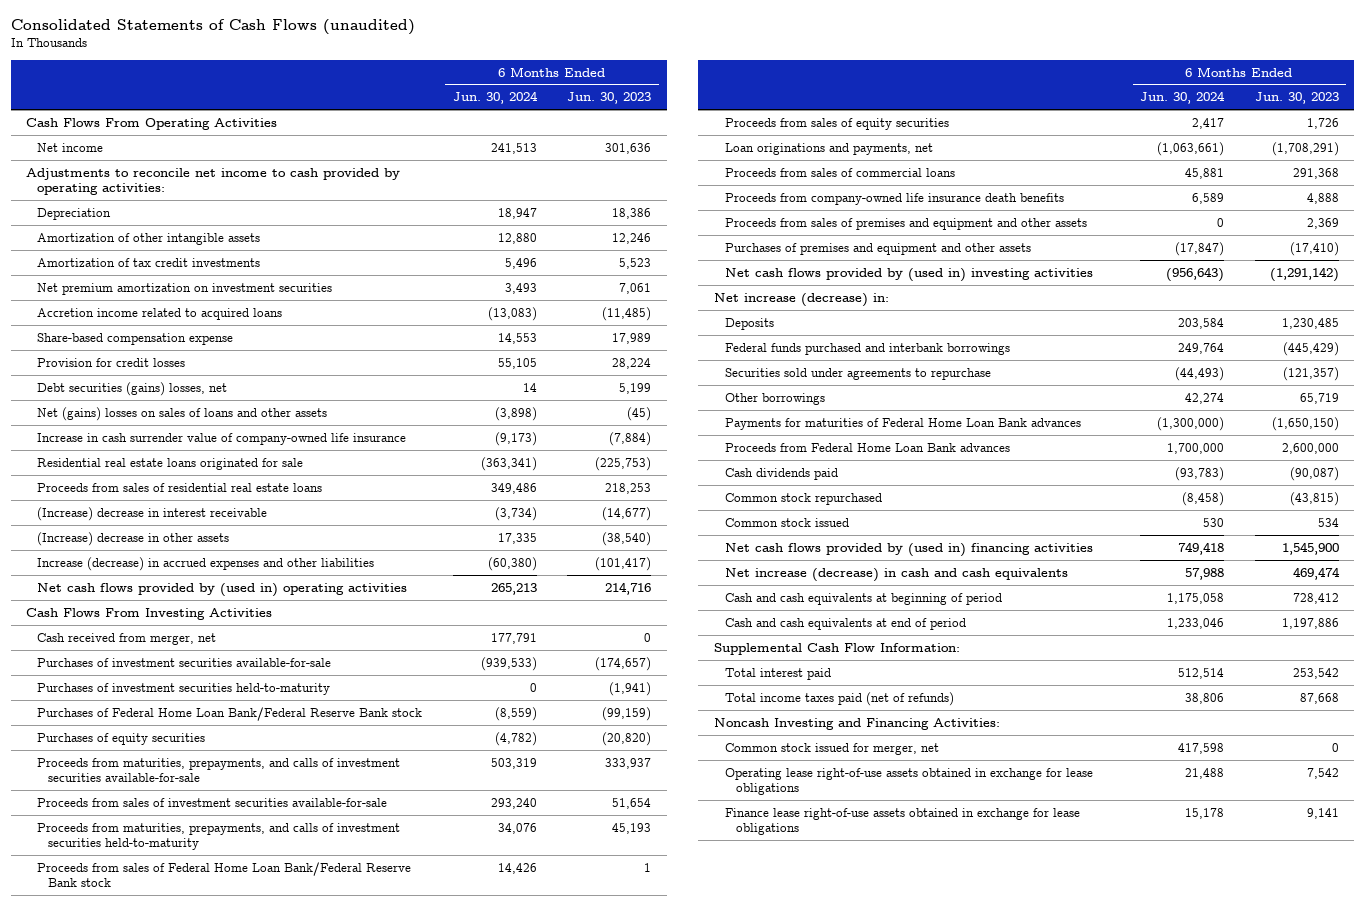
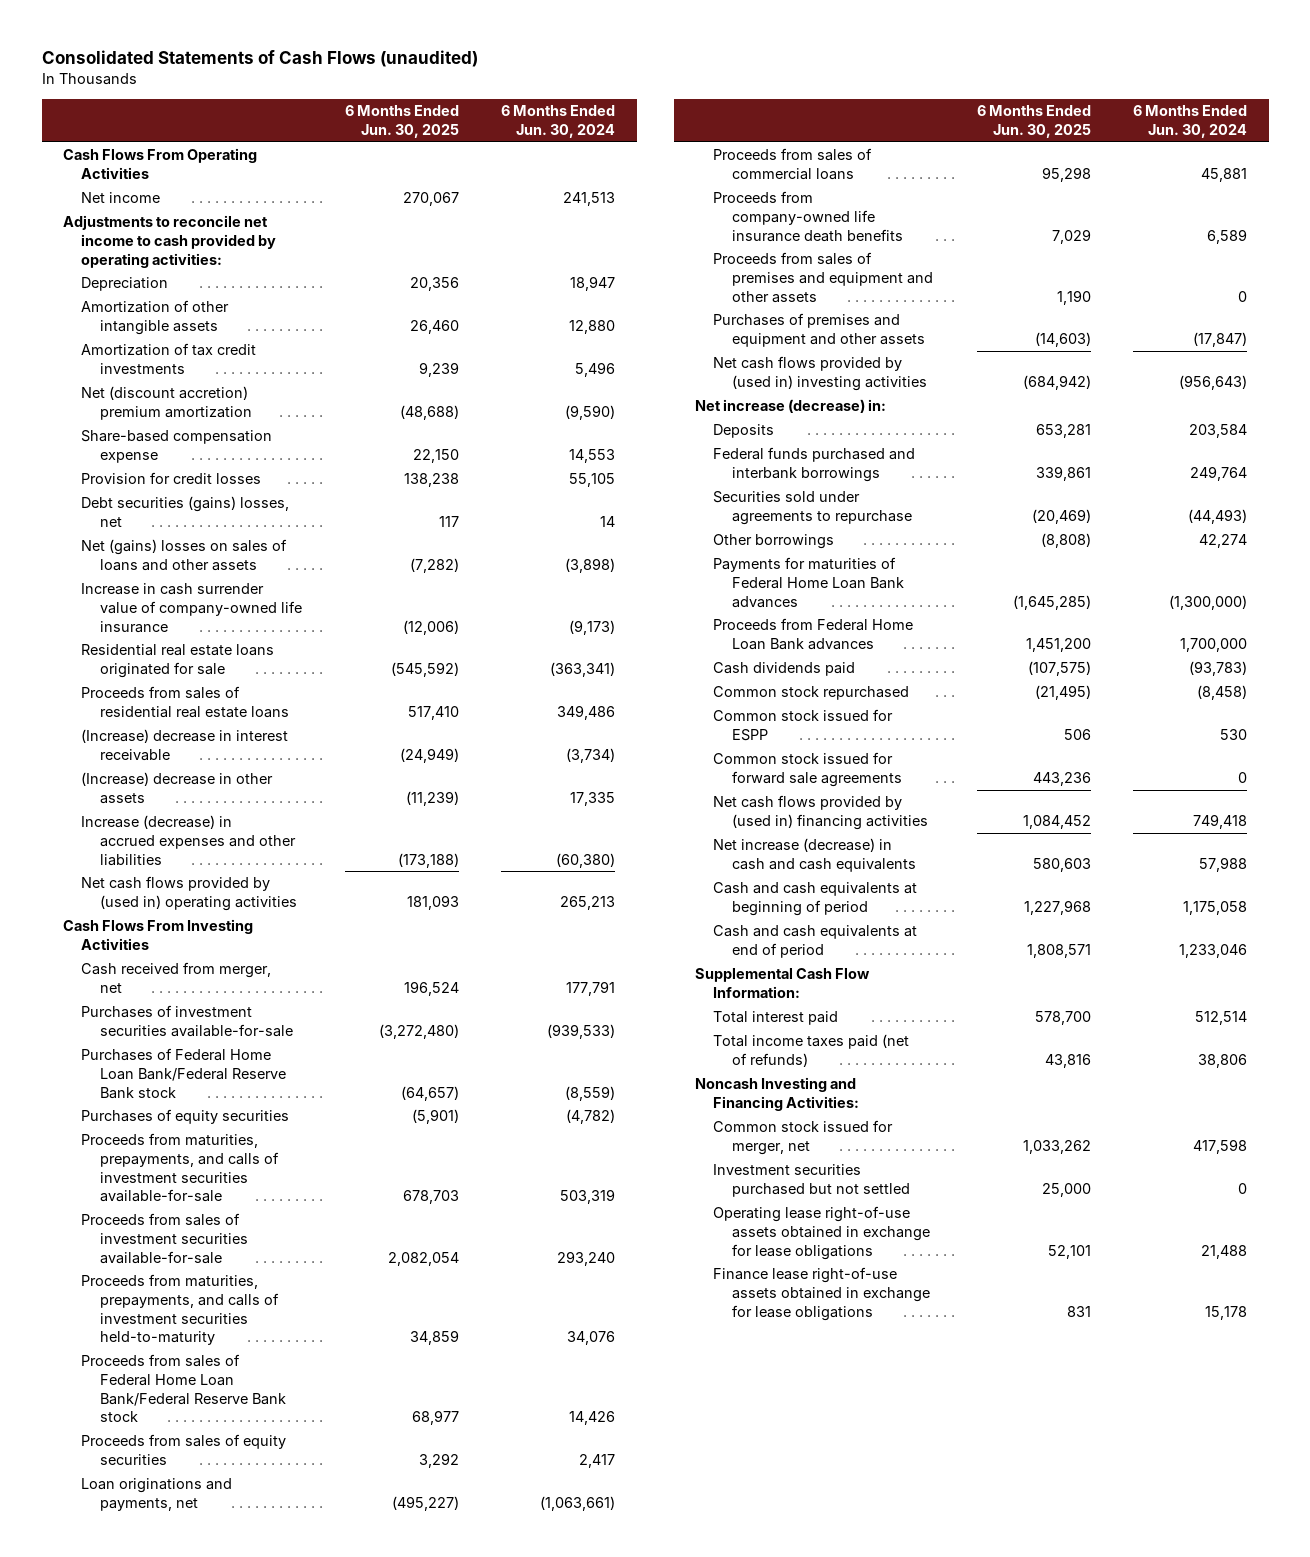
- | 6 Months Ended Jun. 30, 2024 | 6 Months Ended Jun. 30, 2023
+ | 6 Months Ended Jun. 30, 2025 | 6 Months Ended Jun. 30, 2024
- Net premium amortization on investment securities | 3,493 | 7,061
- Accretion income related to acquired loans | (13,083) | (11,485)
+ Net (discount accretion) premium amortization | (48,688) | (9,590)
- Purchases of investment securities held-to-maturity | 0 | (1,941)
- Common stock issued | 530 | 534
+ Common stock issued for ESPP | 506 | 530
+ Common stock issued for forward sale agreements | 443,236 | 0
+ Investment securities purchased but not settled | 25,000 | 0

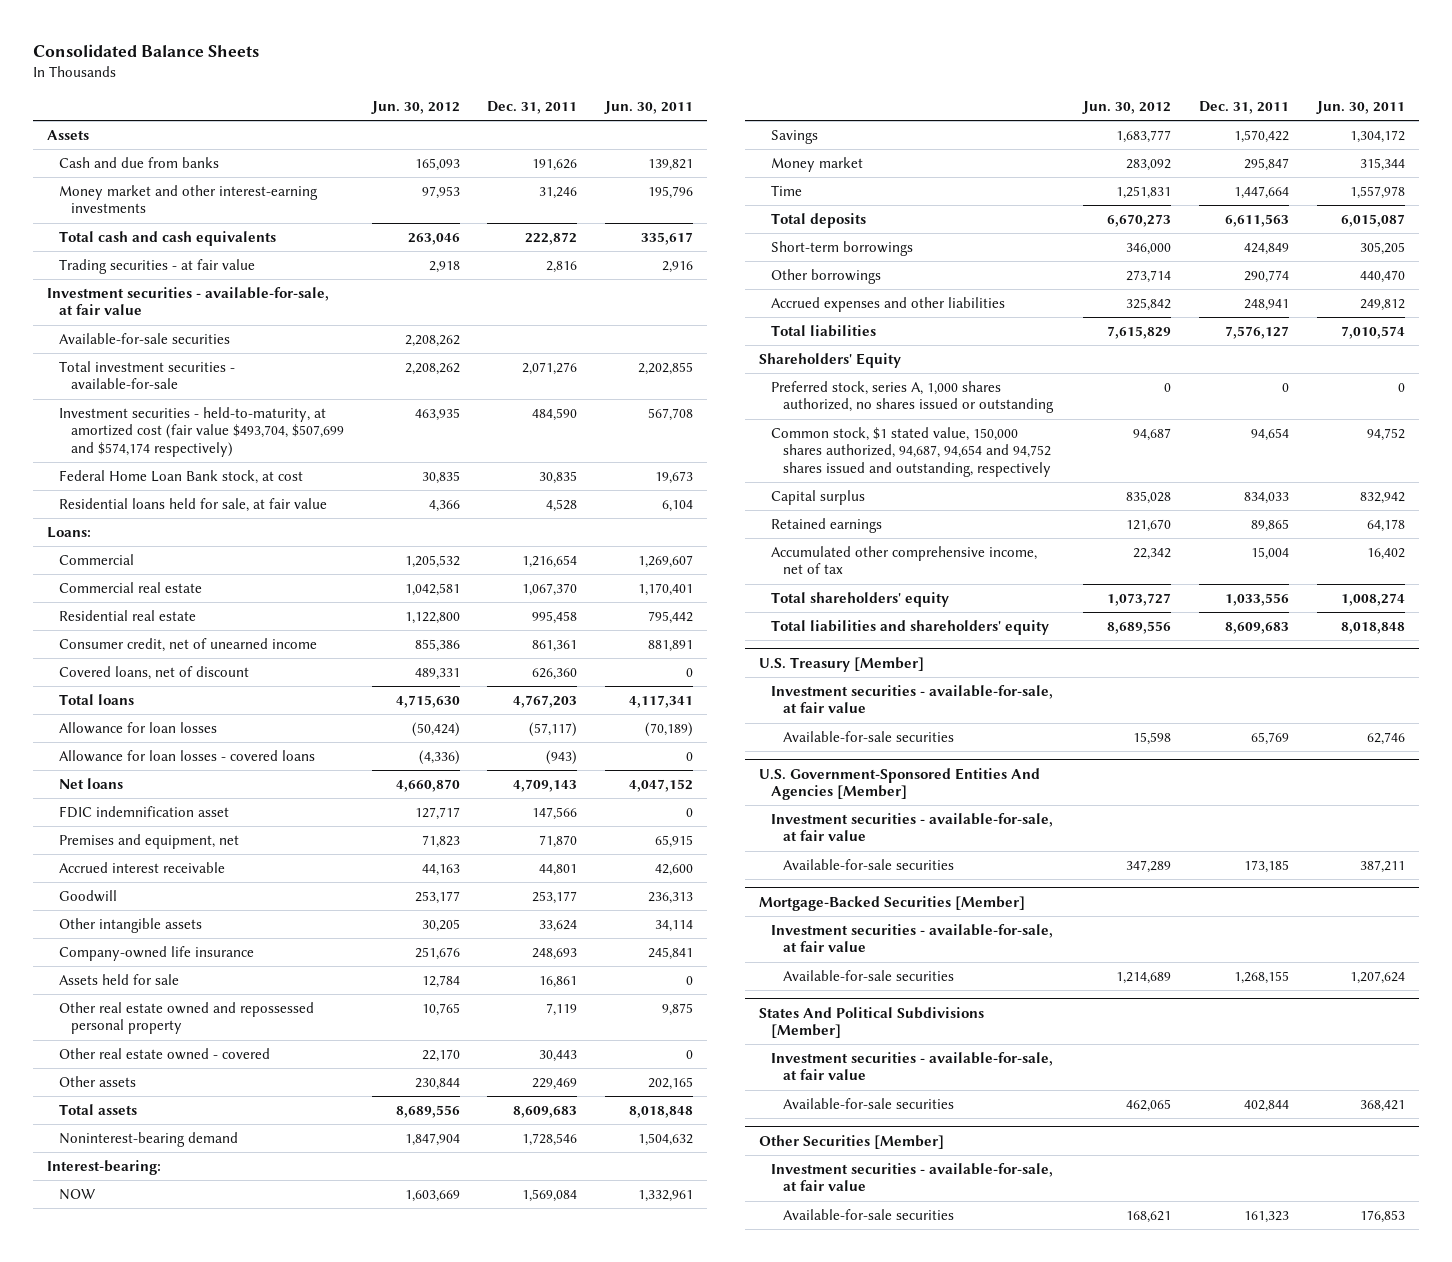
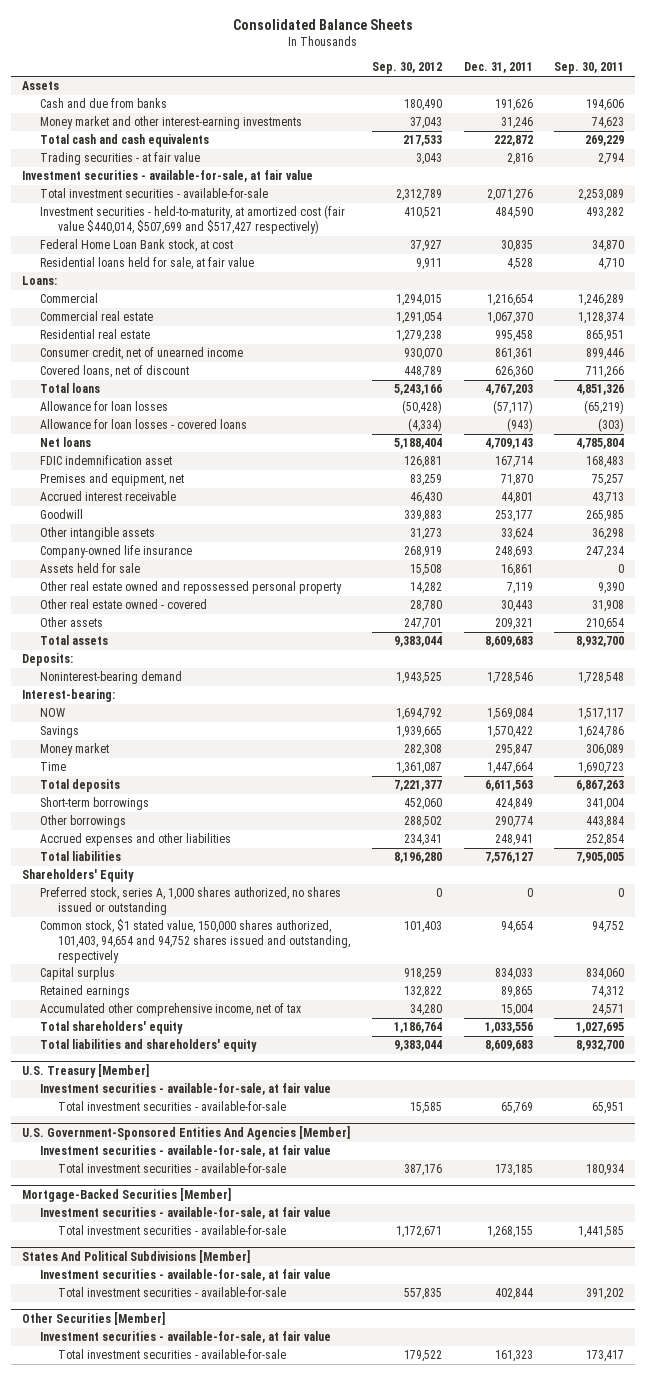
- | Jun. 30, 2012 | Dec. 31, 2011 | Jun. 30, 2011
+ | Sep. 30, 2012 | Dec. 31, 2011 | Sep. 30, 2011
- Available-for-sale securities | 2,208,262 | |
- Investment securities - held-to-maturity, at amortized cost (fair value $493,704, $507,699 and $574,174 respectively) | 463,935 | 484,590 | 567,708
+ Investment securities - held-to-maturity, at amortized cost (fair value $440,014, $507,699 and $517,427 respectively) | 410,521 | 484,590 | 493,282
- FDIC indemnification asset | 127,717 | 147,566 | 0
+ FDIC indemnification asset | 126,881 | 167,714 | 168,483
- Other assets | 230,844 | 229,469 | 202,165
+ Other assets | 247,701 | 209,321 | 210,654
+ Deposits:
- Common stock, $1 stated value, 150,000 shares authorized, 94,687, 94,654 and 94,752 shares issued and outstanding, respectively | 94,687 | 94,654 | 94,752
+ Common stock, $1 stated value, 150,000 shares authorized, 101,403, 94,654 and 94,752 shares issued and outstanding, respectively | 101,403 | 94,654 | 94,752
@ U.S. Treasury [Member]
- Available-for-sale securities | 15,598 | 65,769 | 62,746
+ Total investment securities - available-for-sale | 15,585 | 65,769 | 65,951
@ U.S. Government-Sponsored Entities And Agencies [Member]
- Available-for-sale securities | 347,289 | 173,185 | 387,211
+ Total investment securities - available-for-sale | 387,176 | 173,185 | 180,934
@ Mortgage-Backed Securities [Member]
- Available-for-sale securities | 1,214,689 | 1,268,155 | 1,207,624
+ Total investment securities - available-for-sale | 1,172,671 | 1,268,155 | 1,441,585
@ States And Political Subdivisions [Member]
- Available-for-sale securities | 462,065 | 402,844 | 368,421
+ Total investment securities - available-for-sale | 557,835 | 402,844 | 391,202
@ Other Securities [Member]
- Available-for-sale securities | 168,621 | 161,323 | 176,853
+ Total investment securities - available-for-sale | 179,522 | 161,323 | 173,417

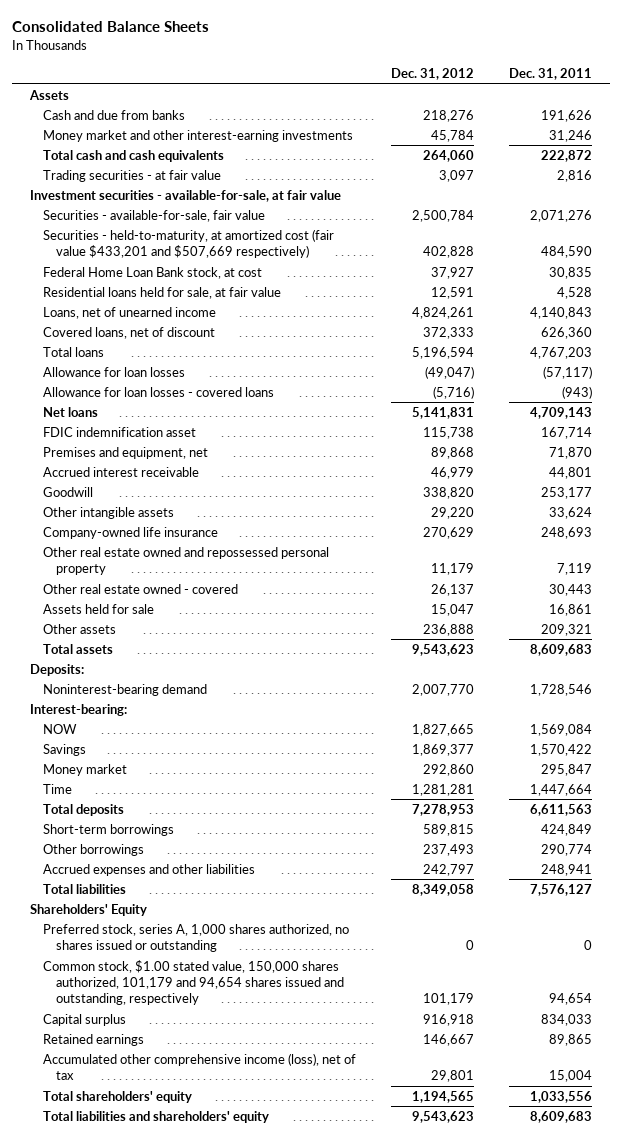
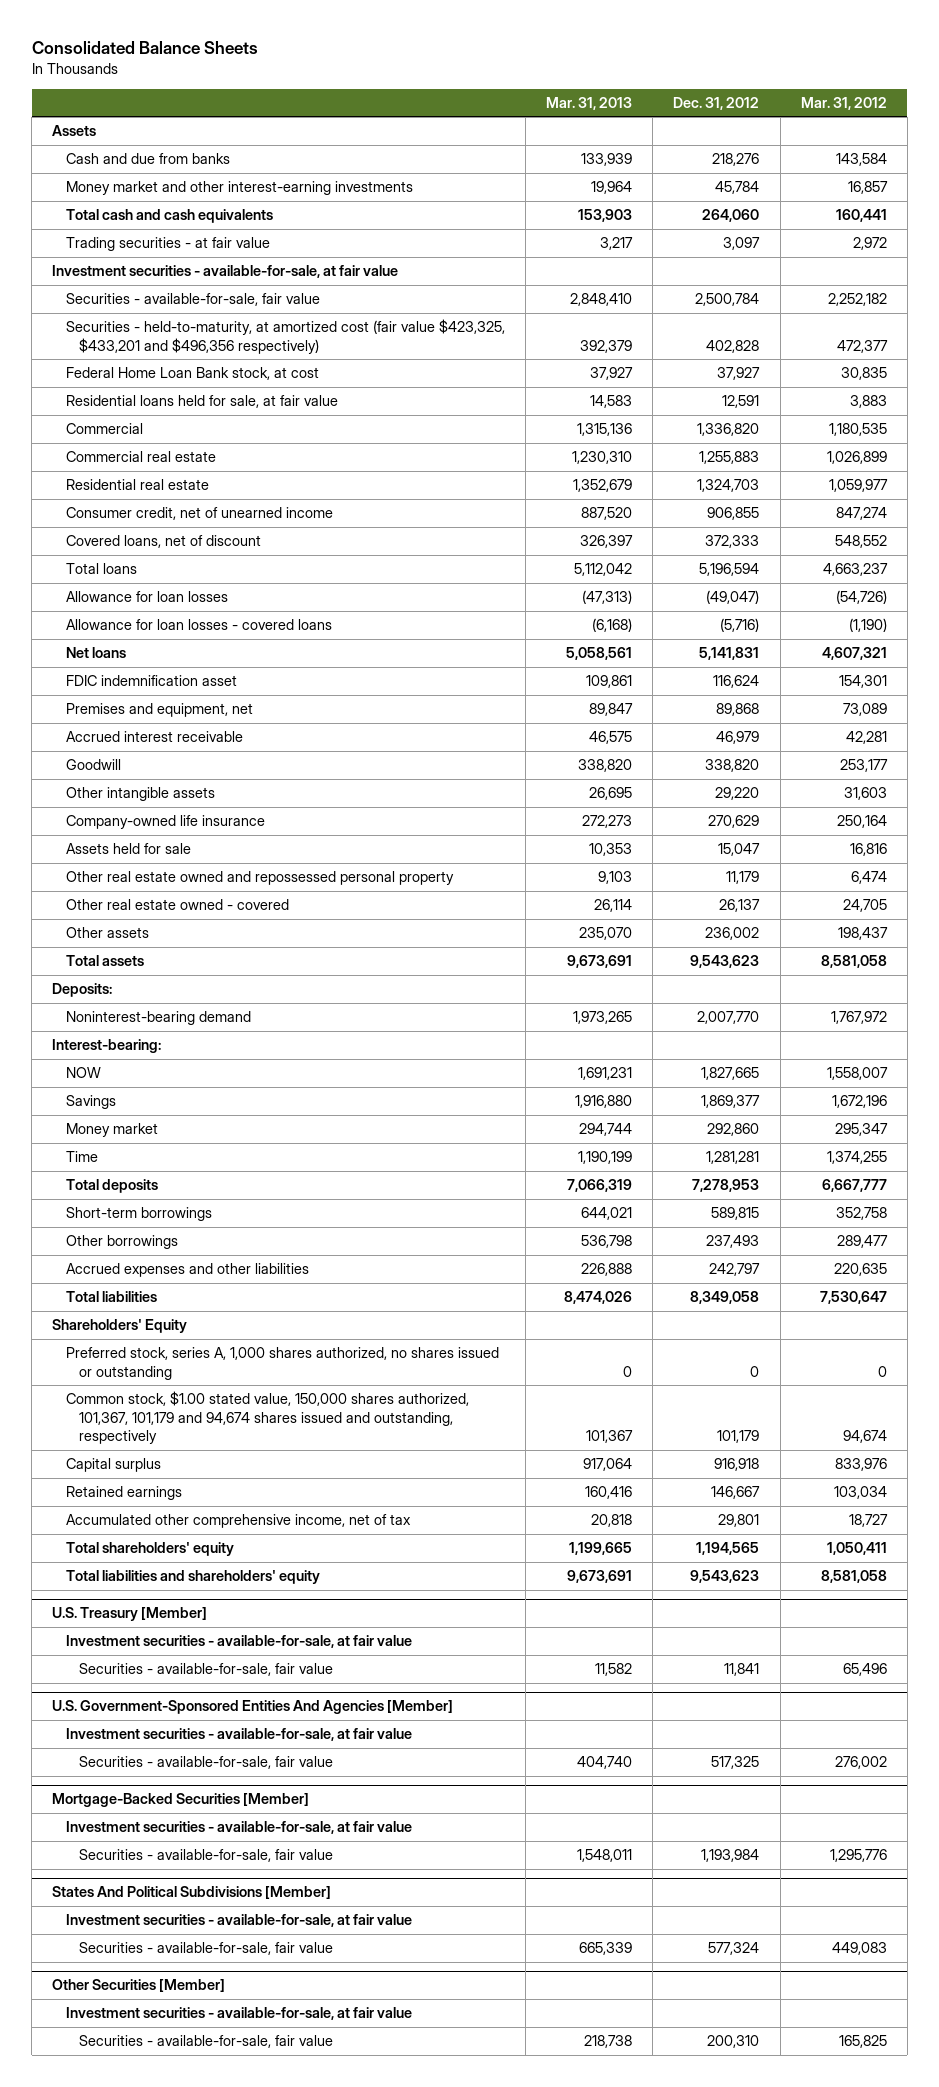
- | Dec. 31, 2012 | Dec. 31, 2011
+ | Mar. 31, 2013 | Dec. 31, 2012 | Mar. 31, 2012
- Securities - held-to-maturity, at amortized cost (fair value $433,201 and $507,669 respectively) | 402,828 | 484,590
+ Securities - held-to-maturity, at amortized cost (fair value $423,325, $433,201 and $496,356 respectively) | 392,379 | 402,828 | 472,377
- Loans, net of unearned income | 4,824,261 | 4,140,843
+ Commercial | 1,315,136 | 1,336,820 | 1,180,535
+ Commercial real estate | 1,230,310 | 1,255,883 | 1,026,899
+ Residential real estate | 1,352,679 | 1,324,703 | 1,059,977
+ Consumer credit, net of unearned income | 887,520 | 906,855 | 847,274
- FDIC indemnification asset | 115,738 | 167,714
+ FDIC indemnification asset | 109,861 | 116,624 | 154,301
moved up: Assets held for sale | 10,353 | 15,047 | 16,816
- Other assets | 236,888 | 209,321
+ Other assets | 235,070 | 236,002 | 198,437
- Common stock, $1.00 stated value, 150,000 shares authorized, 101,179 and 94,654 shares issued and outstanding, respectively | 101,179 | 94,654
+ Common stock, $1.00 stated value, 150,000 shares authorized, 101,367, 101,179 and 94,674 shares issued and outstanding, respectively | 101,367 | 101,179 | 94,674
- Accumulated other comprehensive income (loss), net of tax | 29,801 | 15,004
+ Accumulated other comprehensive income, net of tax | 20,818 | 29,801 | 18,727
+ U.S. Treasury [Member]
+ Investment securities - available-for-sale, at fair value
+ Securities - available-for-sale, fair value | 11,582 | 11,841 | 65,496
+ U.S. Government-Sponsored Entities And Agencies [Member]
+ Investment securities - available-for-sale, at fair value
+ Securities - available-for-sale, fair value | 404,740 | 517,325 | 276,002
+ Mortgage-Backed Securities [Member]
+ Investment securities - available-for-sale, at fair value
+ Securities - available-for-sale, fair value | 1,548,011 | 1,193,984 | 1,295,776
+ States And Political Subdivisions [Member]
+ Investment securities - available-for-sale, at fair value
+ Securities - available-for-sale, fair value | 665,339 | 577,324 | 449,083
+ Other Securities [Member]
+ Investment securities - available-for-sale, at fair value
+ Securities - available-for-sale, fair value | 218,738 | 200,310 | 165,825

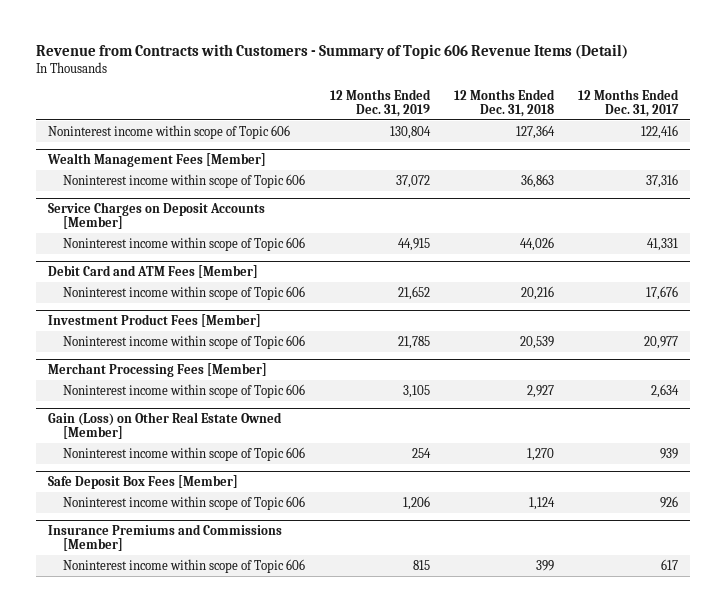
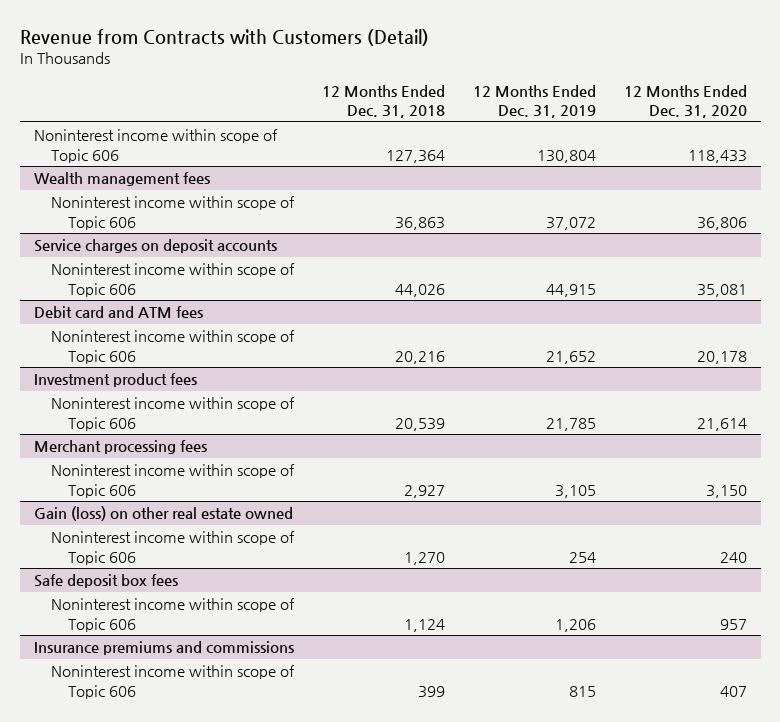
- Revenue from Contracts with Customers - Summary of Topic 606 Revenue Items (Detail)
+ Revenue from Contracts with Customers (Detail)
- | 12 Months Ended Dec. 31, 2019 | 12 Months Ended Dec. 31, 2018 | 12 Months Ended Dec. 31, 2017
+ | 12 Months Ended Dec. 31, 2018 | 12 Months Ended Dec. 31, 2019 | 12 Months Ended Dec. 31, 2020
- Wealth Management Fees [Member]
+ Wealth management fees
- Service Charges on Deposit Accounts [Member]
+ Service charges on deposit accounts
- Debit Card and ATM Fees [Member]
+ Debit card and ATM fees
- Investment Product Fees [Member]
+ Investment product fees
- Merchant Processing Fees [Member]
+ Merchant processing fees
- Gain (Loss) on Other Real Estate Owned [Member]
+ Gain (loss) on other real estate owned
- Safe Deposit Box Fees [Member]
+ Safe deposit box fees
- Insurance Premiums and Commissions [Member]
+ Insurance premiums and commissions

